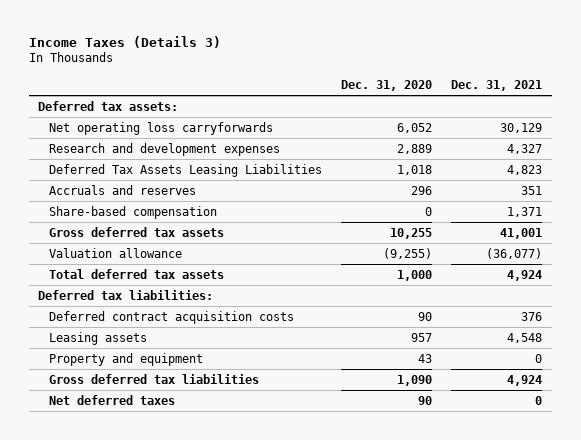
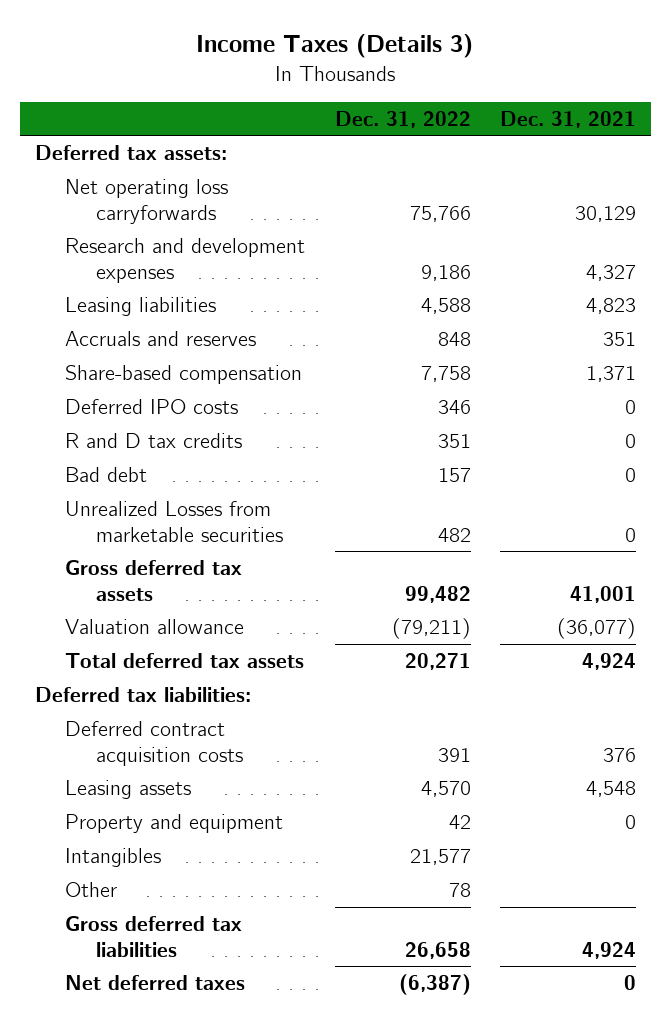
- | Dec. 31, 2020 | Dec. 31, 2021
+ | Dec. 31, 2022 | Dec. 31, 2021
- Deferred Tax Assets Leasing Liabilities | 1,018 | 4,823
+ Leasing liabilities | 4,588 | 4,823
+ Deferred IPO costs | 346 | 0
+ R and D tax credits | 351 | 0
+ Bad debt | 157 | 0
+ Unrealized Losses from marketable securities | 482 | 0
+ Intangibles | 21,577 |
+ Other | 78 |

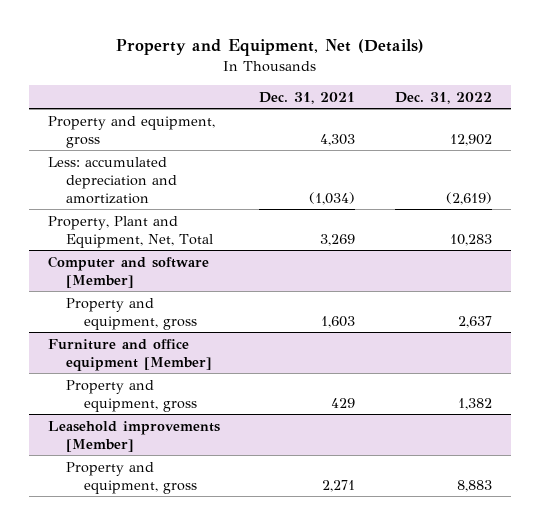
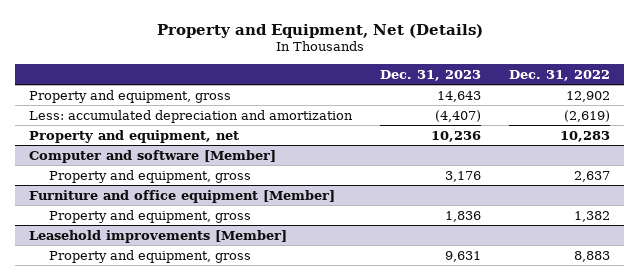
- | Dec. 31, 2021 | Dec. 31, 2022
+ | Dec. 31, 2023 | Dec. 31, 2022
- Property, Plant and Equipment, Net, Total | 3,269 | 10,283
+ Property and equipment, net | 10,236 | 10,283

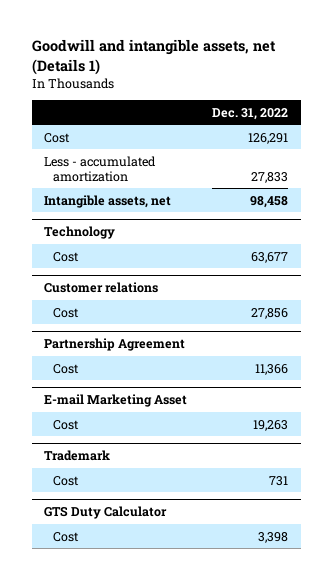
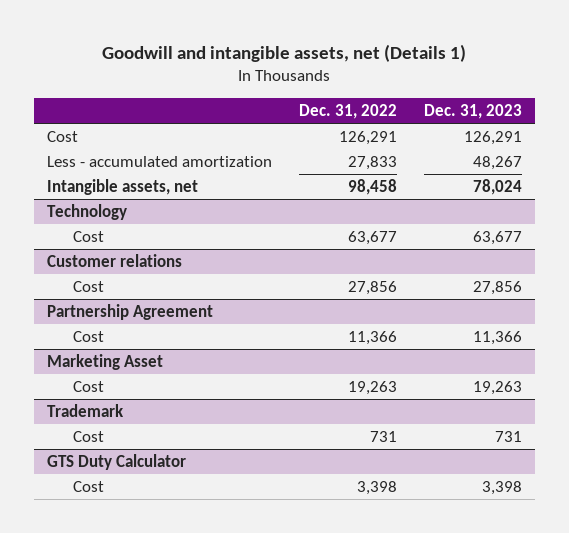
- | Dec. 31, 2022
+ | Dec. 31, 2022 | Dec. 31, 2023
- E-mail Marketing Asset
+ Marketing Asset

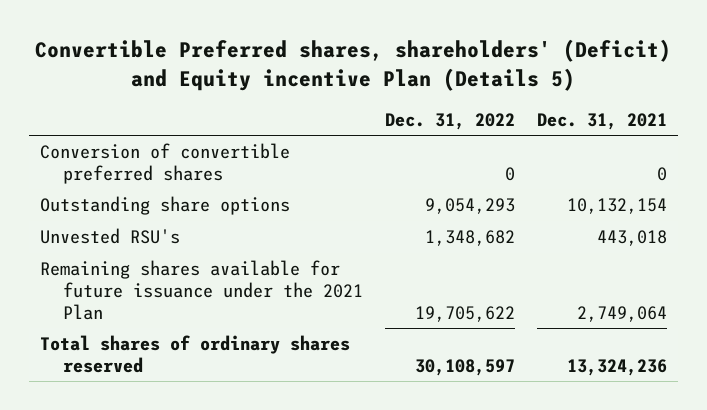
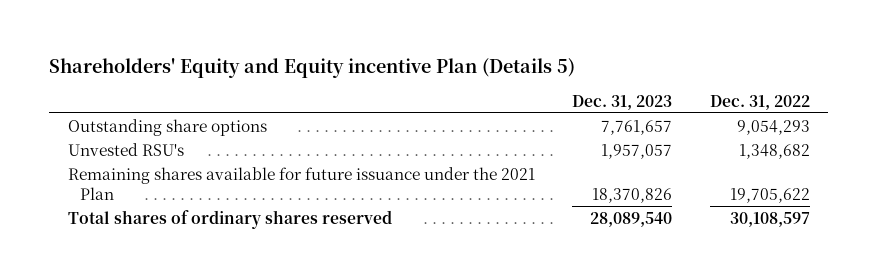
- Convertible Preferred shares, shareholders' (Deficit) and Equity incentive Plan (Details 5)
+ Shareholders' Equity and Equity incentive Plan (Details 5)
- | Dec. 31, 2022 | Dec. 31, 2021
+ | Dec. 31, 2023 | Dec. 31, 2022
- Conversion of convertible preferred shares | 0 | 0

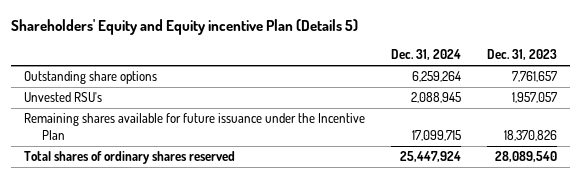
- | Dec. 31, 2023 | Dec. 31, 2022
+ | Dec. 31, 2024 | Dec. 31, 2023
- Remaining shares available for future issuance under the 2021 Plan | 18,370,826 | 19,705,622
+ Remaining shares available for future issuance under the Incentive Plan | 17,099,715 | 18,370,826

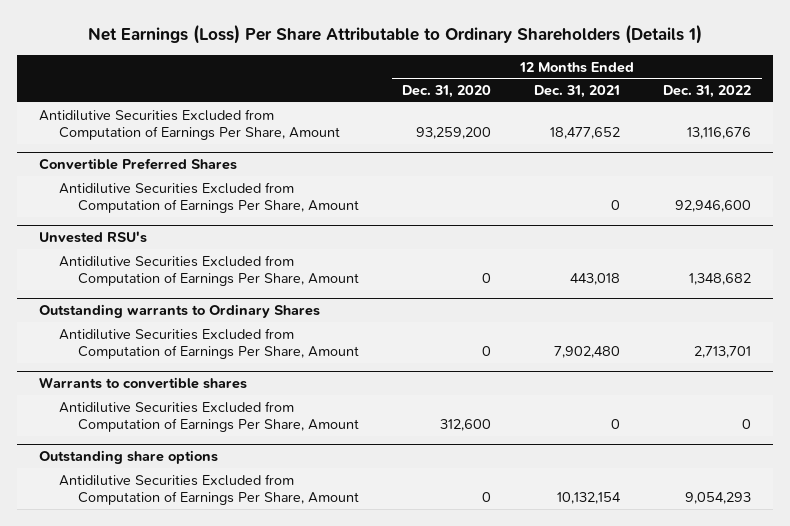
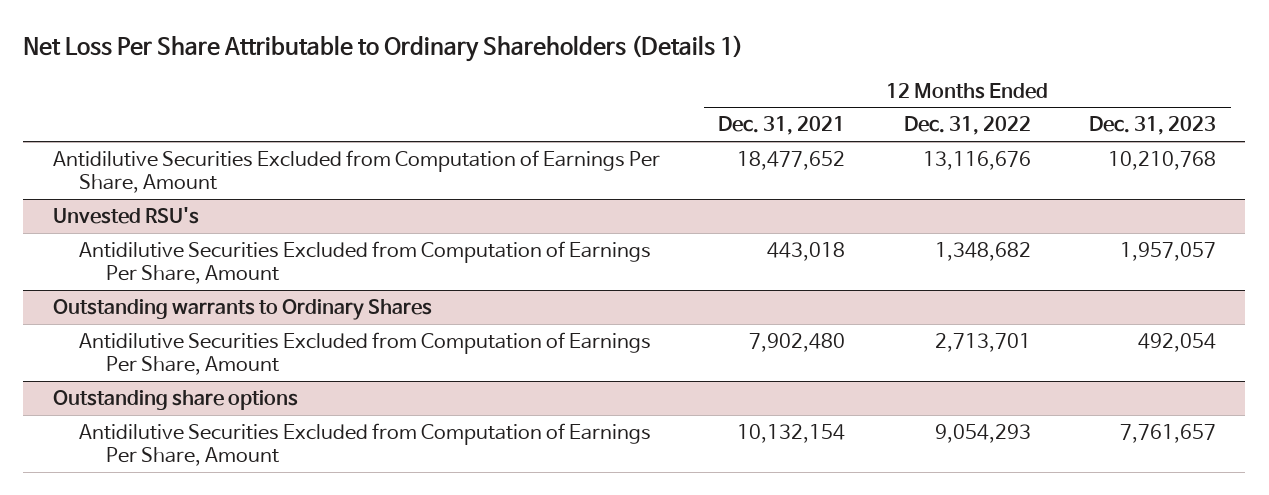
- Net Earnings (Loss) Per Share Attributable to Ordinary Shareholders (Details 1)
+ Net Loss Per Share Attributable to Ordinary Shareholders (Details 1)
- | 12 Months Ended Dec. 31, 2020 | 12 Months Ended Dec. 31, 2021 | 12 Months Ended Dec. 31, 2022
+ | 12 Months Ended Dec. 31, 2021 | 12 Months Ended Dec. 31, 2022 | 12 Months Ended Dec. 31, 2023
- Convertible Preferred Shares
- Antidilutive Securities Excluded from Computation of Earnings Per Share, Amount | | 0 | 92,946,600
- Warrants to convertible shares
- Antidilutive Securities Excluded from Computation of Earnings Per Share, Amount | 312,600 | 0 | 0

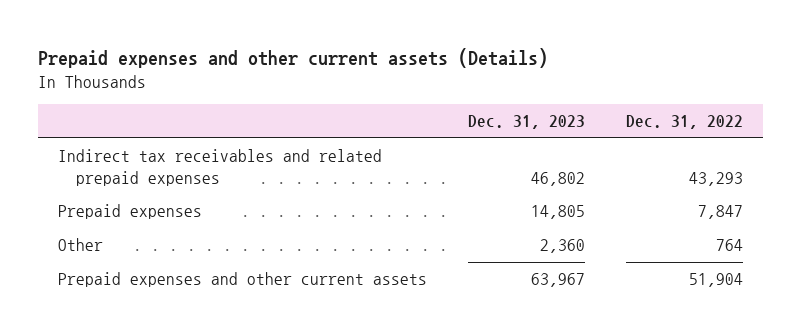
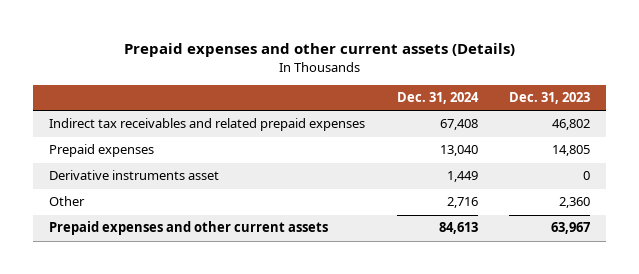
- | Dec. 31, 2023 | Dec. 31, 2022
+ | Dec. 31, 2024 | Dec. 31, 2023
+ Derivative instruments asset | 1,449 | 0

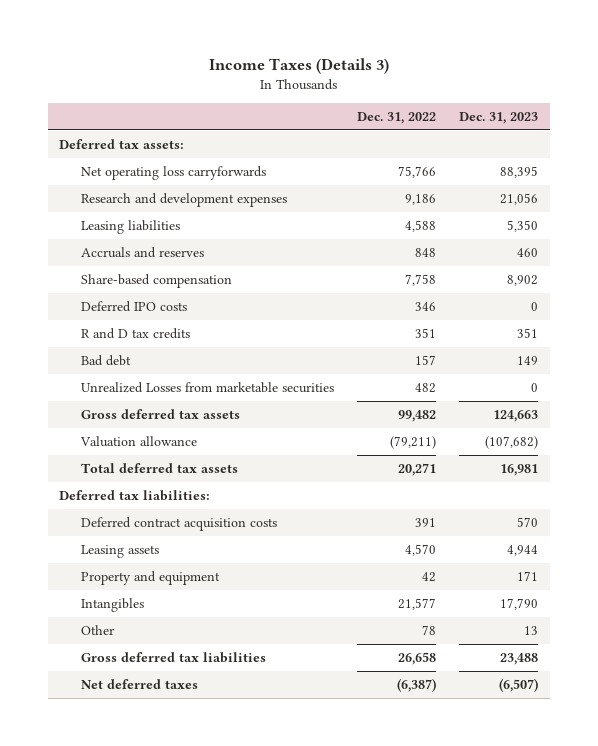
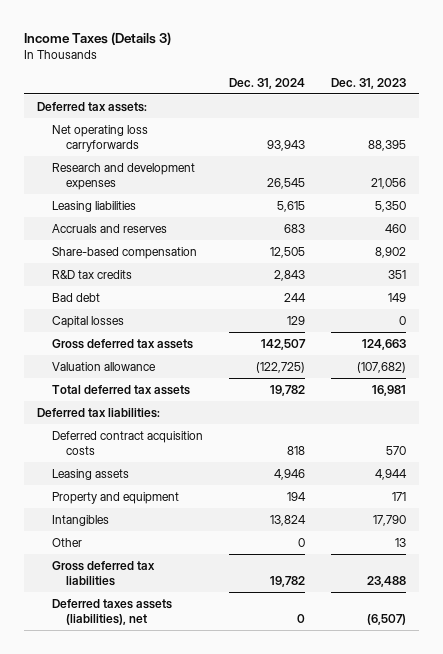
- | Dec. 31, 2022 | Dec. 31, 2023
+ | Dec. 31, 2024 | Dec. 31, 2023
- Deferred IPO costs | 346 | 0
- R and D tax credits | 351 | 351
+ R&D tax credits | 2,843 | 351
- Unrealized Losses from marketable securities | 482 | 0
+ Capital losses | 129 | 0
- Net deferred taxes | (6,387) | (6,507)
+ Deferred taxes assets (liabilities), net | 0 | (6,507)

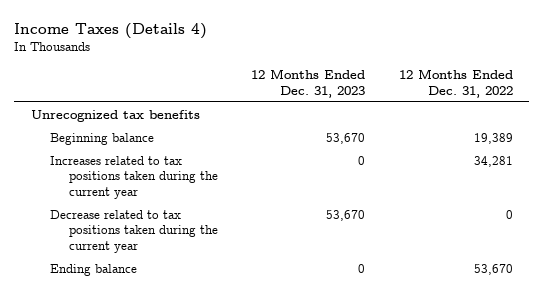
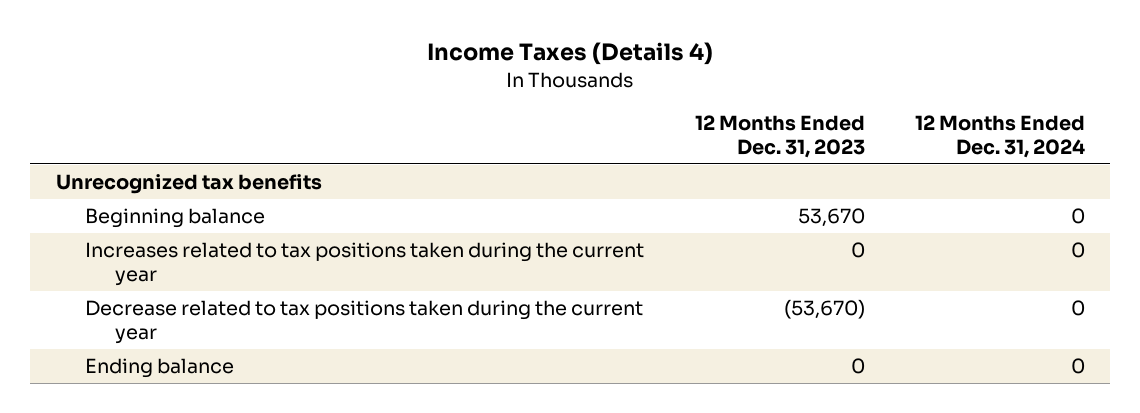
- | 12 Months Ended Dec. 31, 2023 | 12 Months Ended Dec. 31, 2022
+ | 12 Months Ended Dec. 31, 2023 | 12 Months Ended Dec. 31, 2024
- Decrease related to tax positions taken during the current year | 53,670 | 0
+ Decrease related to tax positions taken during the current year | (53,670) | 0

